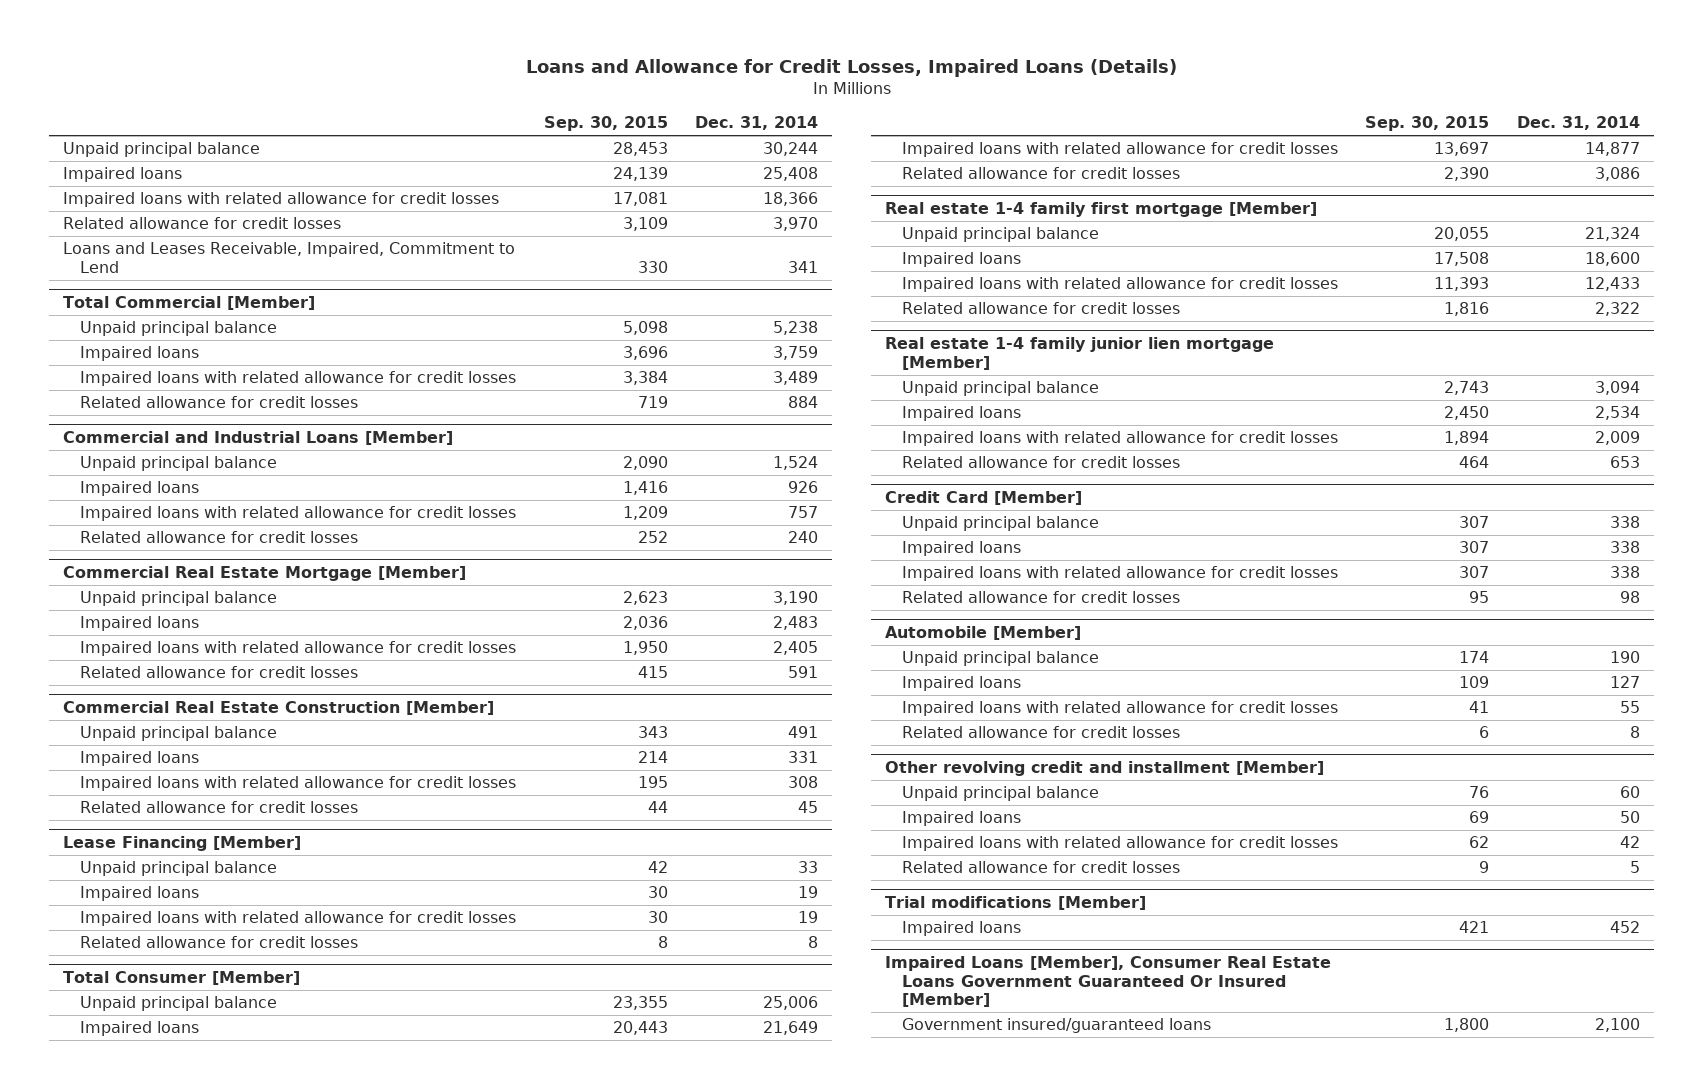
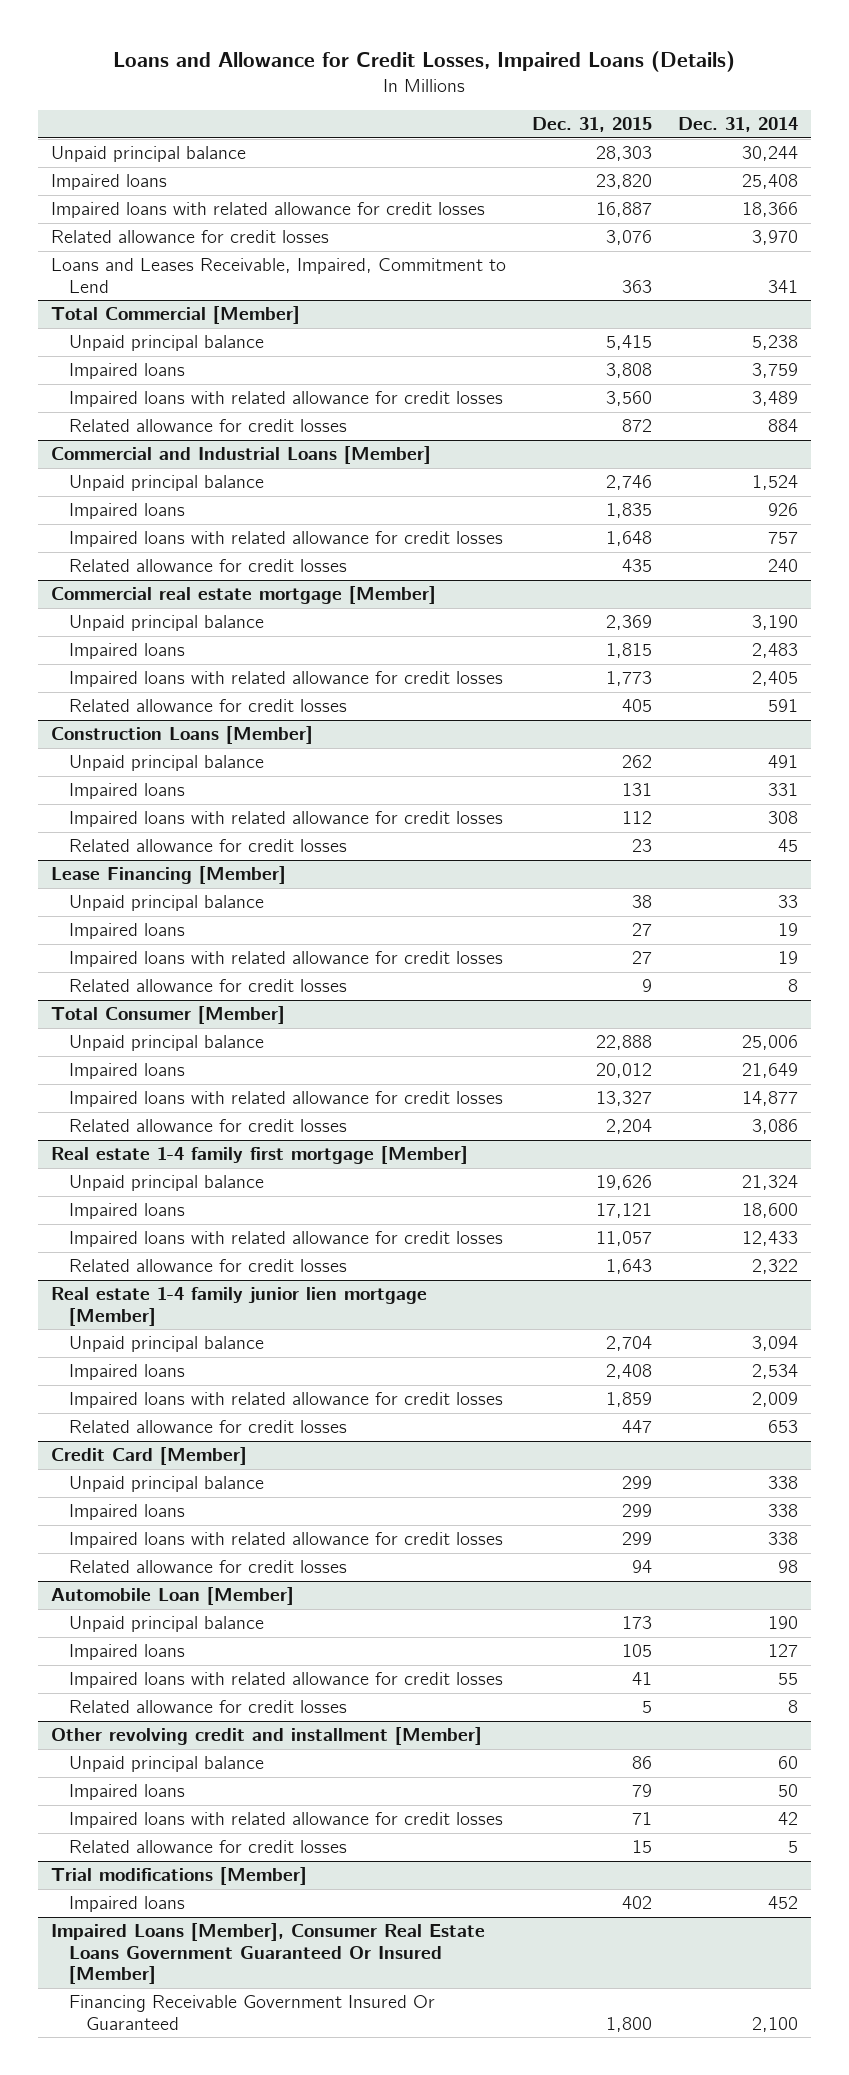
- | Sep. 30, 2015 | Dec. 31, 2014
+ | Dec. 31, 2015 | Dec. 31, 2014
- Commercial Real Estate Mortgage [Member]
+ Commercial real estate mortgage [Member]
- Commercial Real Estate Construction [Member]
+ Construction Loans [Member]
- Automobile [Member]
+ Automobile Loan [Member]
@ Impaired Loans [Member], Consumer Real Estate Loans Government Guaranteed Or Insured [Member]
- Government insured/guaranteed loans | 1,800 | 2,100
+ Financing Receivable Government Insured Or Guaranteed | 1,800 | 2,100

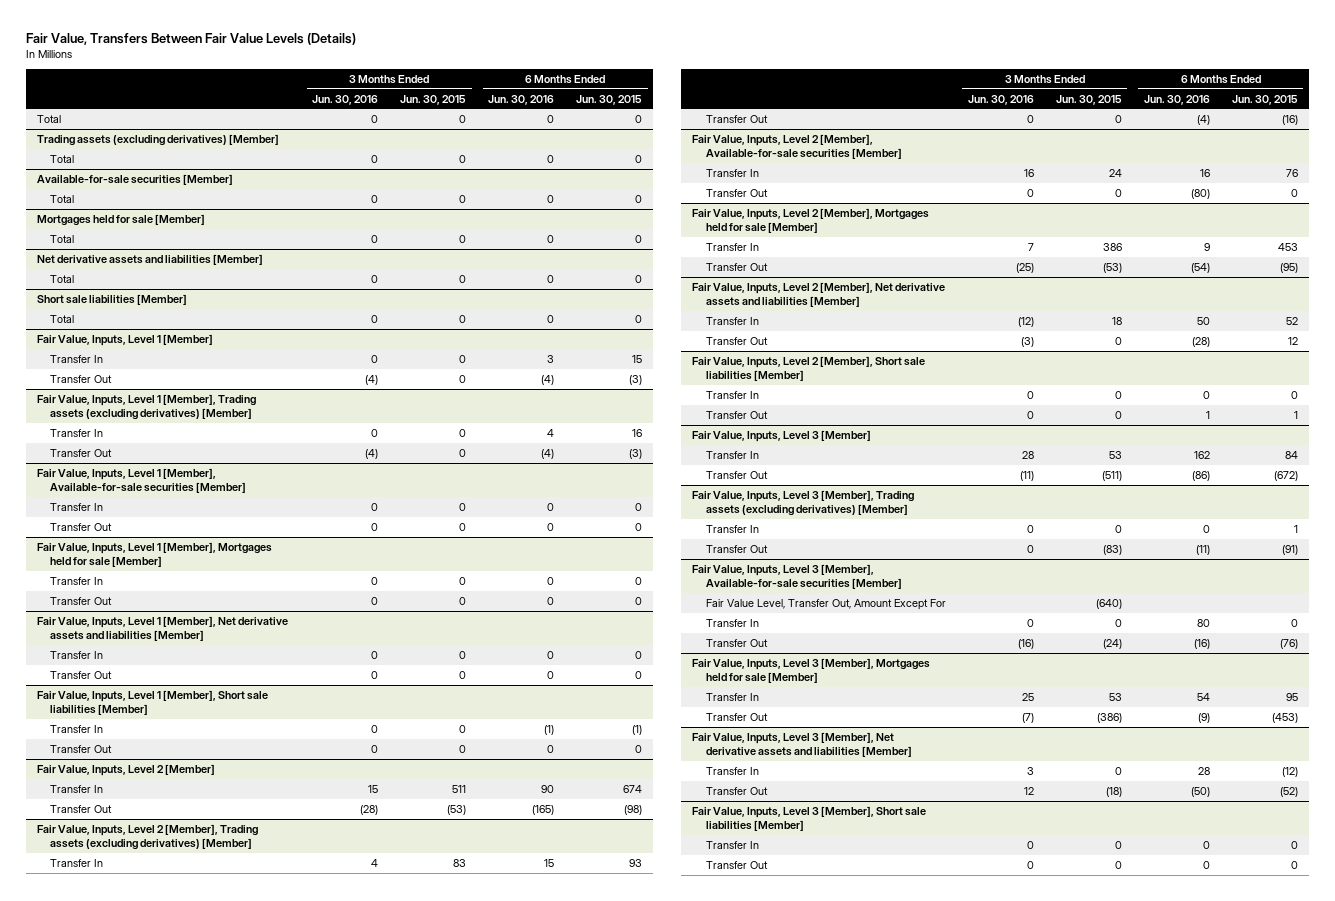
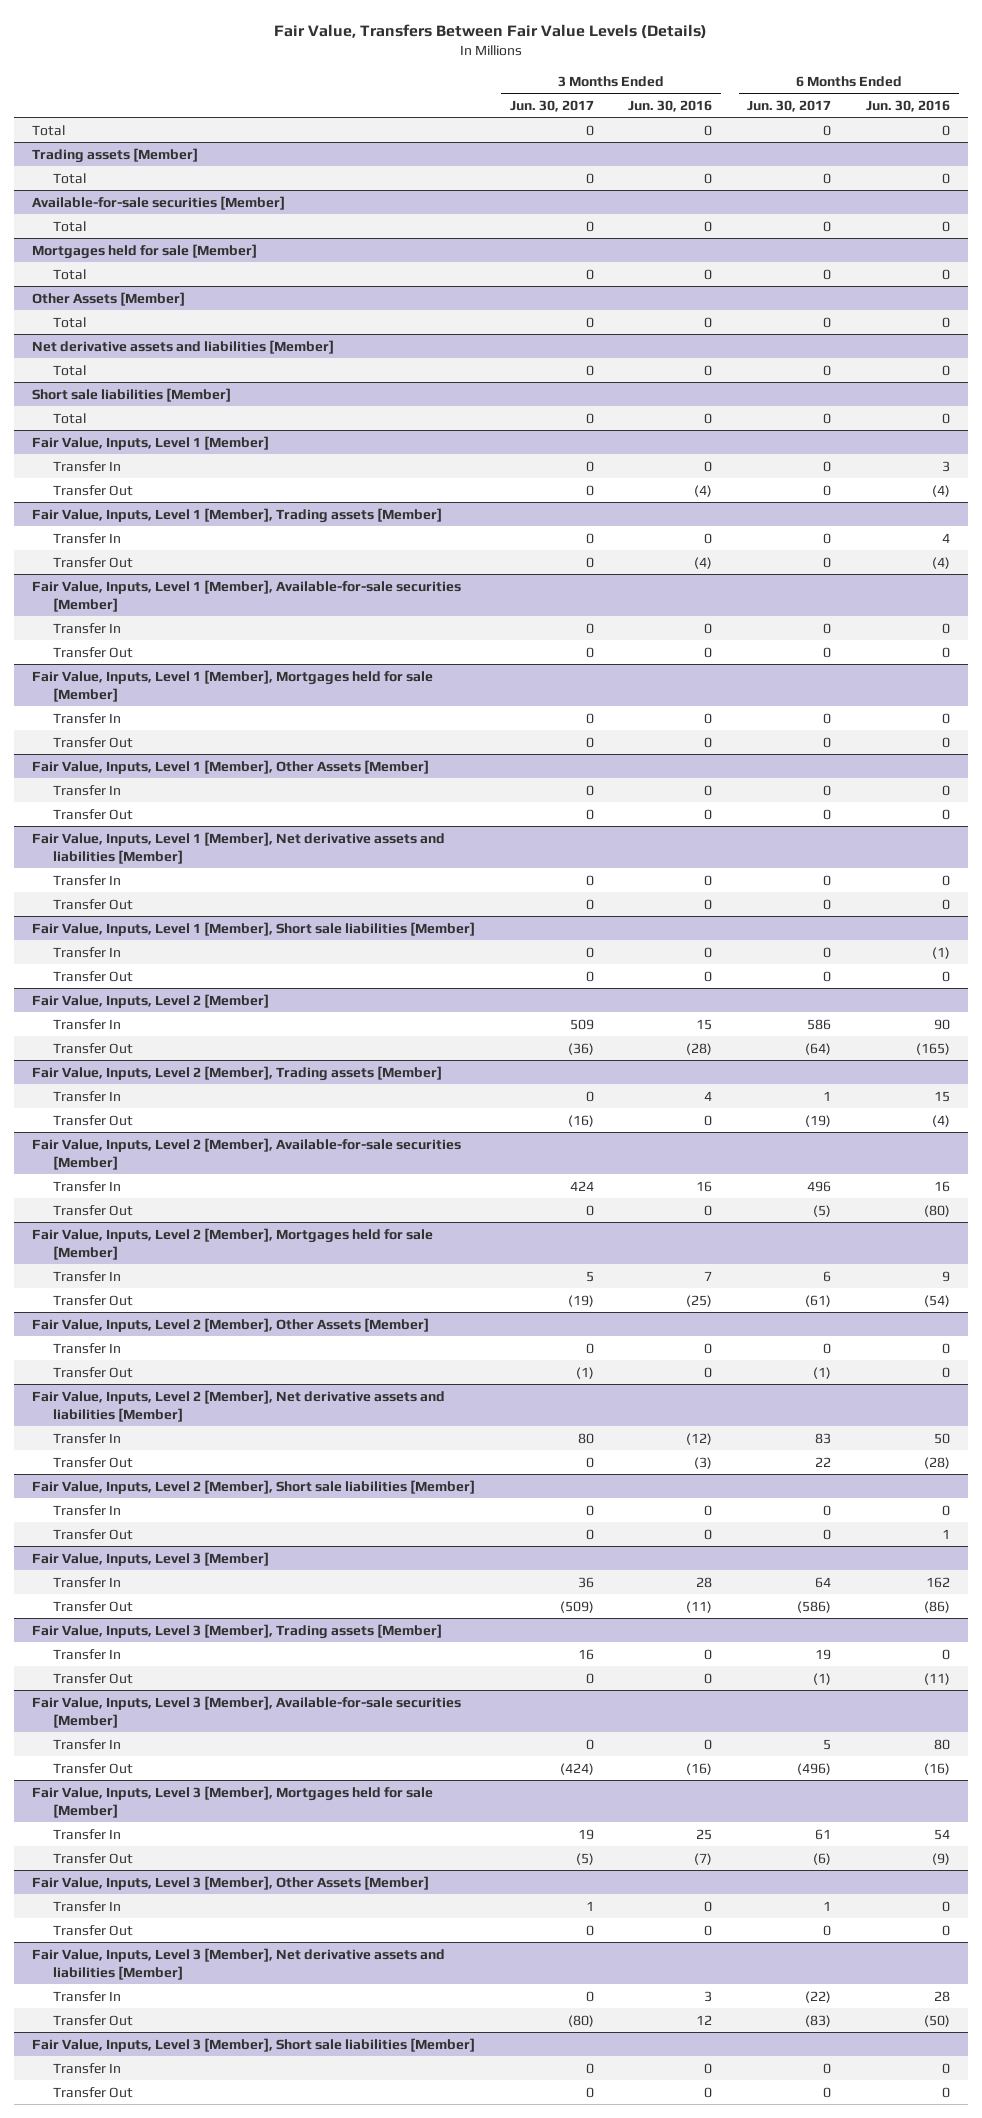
- | 3 Months Ended Jun. 30, 2016 | 3 Months Ended Jun. 30, 2015 | 6 Months Ended Jun. 30, 2016 | 6 Months Ended Jun. 30, 2015
+ | 3 Months Ended Jun. 30, 2017 | 3 Months Ended Jun. 30, 2016 | 6 Months Ended Jun. 30, 2017 | 6 Months Ended Jun. 30, 2016
- Trading assets (excluding derivatives) [Member]
+ Trading assets [Member]
+ Other Assets [Member]
+ Total | 0 | 0 | 0 | 0
- Fair Value, Inputs, Level 1 [Member], Trading assets (excluding derivatives) [Member]
+ Fair Value, Inputs, Level 1 [Member], Trading assets [Member]
+ Fair Value, Inputs, Level 1 [Member], Other Assets [Member]
+ Transfer In | 0 | 0 | 0 | 0
+ Transfer Out | 0 | 0 | 0 | 0
- Fair Value, Inputs, Level 2 [Member], Trading assets (excluding derivatives) [Member]
+ Fair Value, Inputs, Level 2 [Member], Trading assets [Member]
+ Fair Value, Inputs, Level 2 [Member], Other Assets [Member]
+ Transfer In | 0 | 0 | 0 | 0
+ Transfer Out | (1) | 0 | (1) | 0
- Fair Value, Inputs, Level 3 [Member], Trading assets (excluding derivatives) [Member]
+ Fair Value, Inputs, Level 3 [Member], Trading assets [Member]
@ Fair Value, Inputs, Level 3 [Member], Available-for-sale securities [Member]
- Fair Value Level, Transfer Out, Amount Except For | | (640) | |
+ Fair Value, Inputs, Level 3 [Member], Other Assets [Member]
+ Transfer In | 1 | 0 | 1 | 0
+ Transfer Out | 0 | 0 | 0 | 0

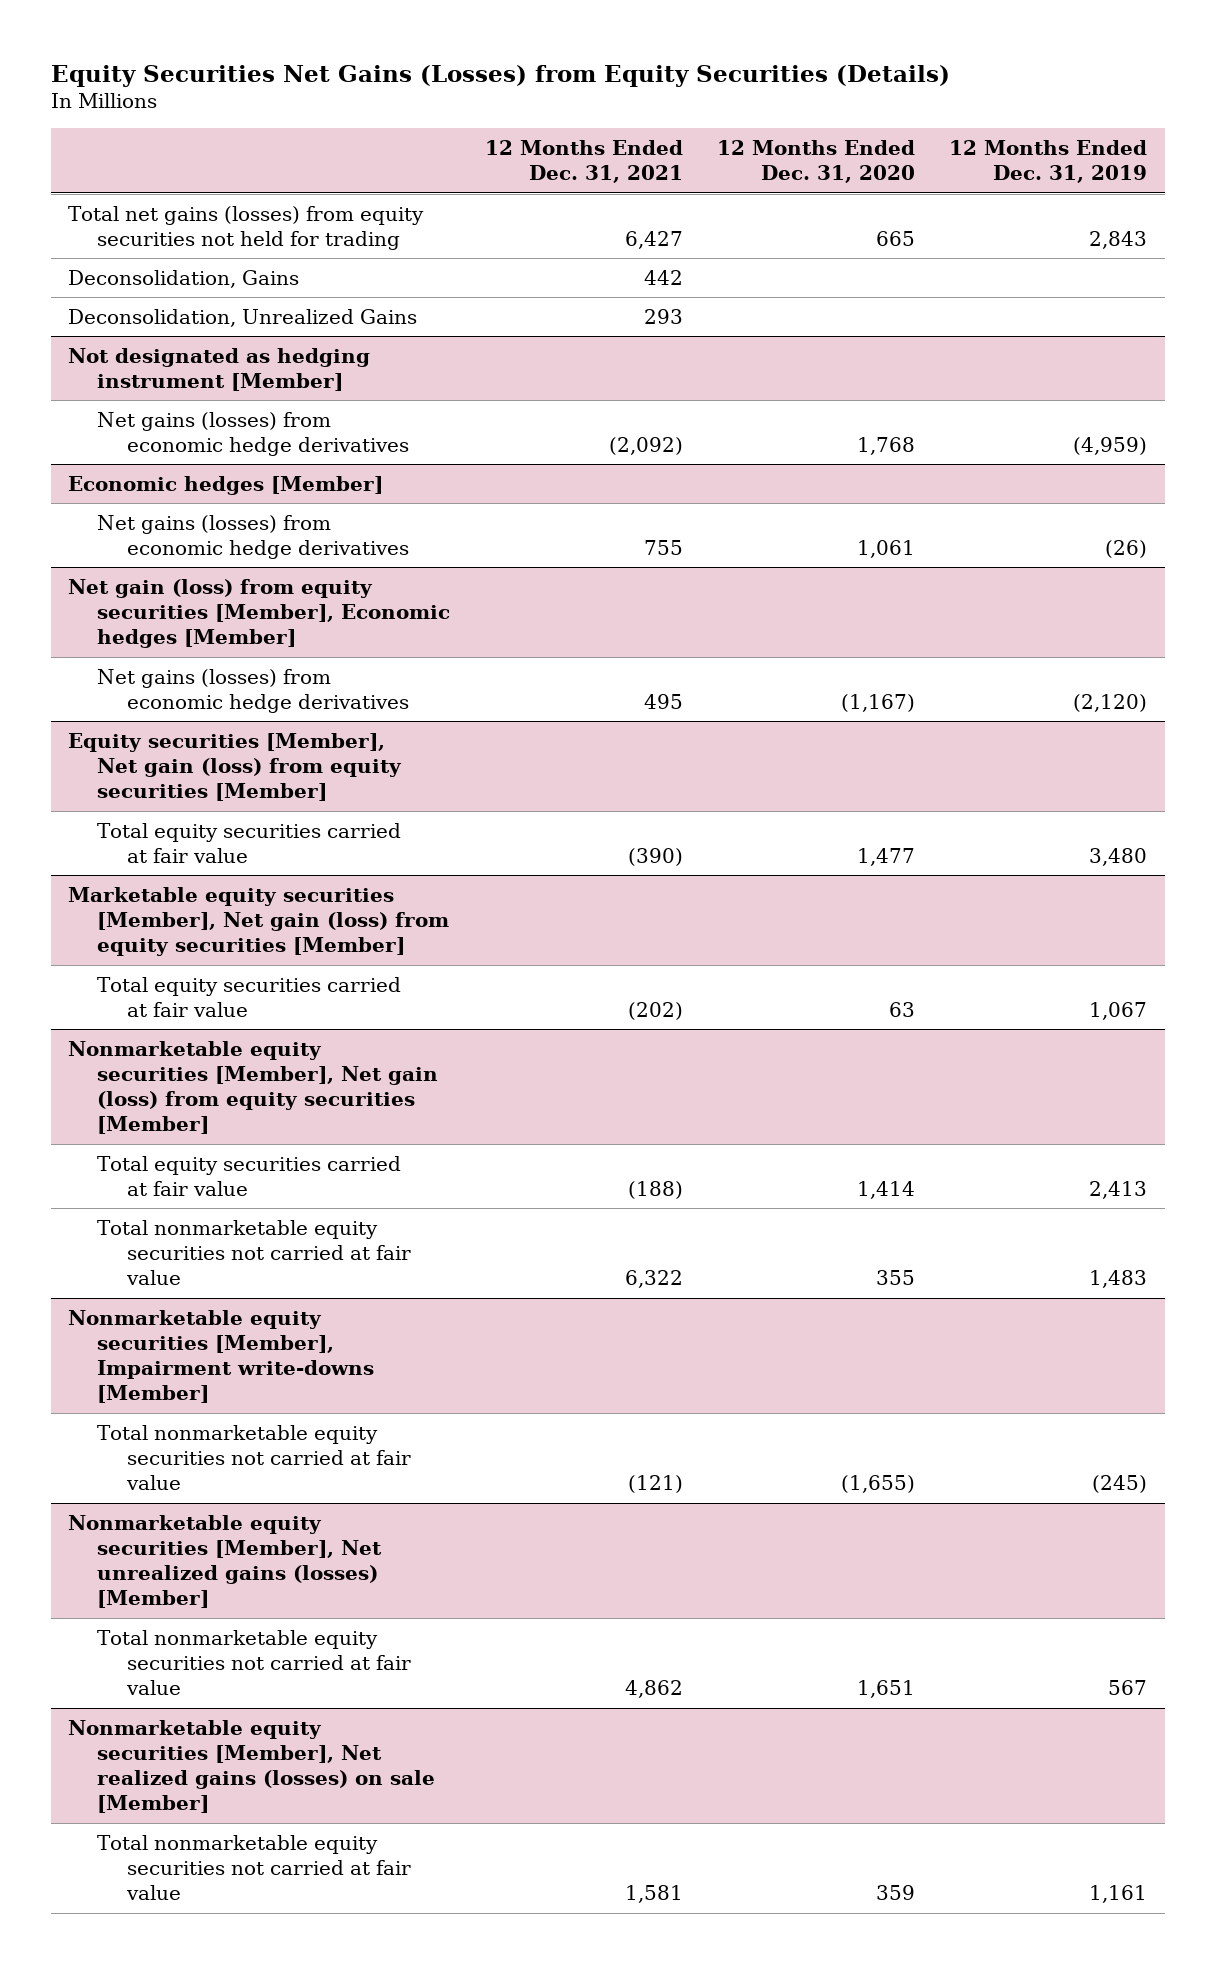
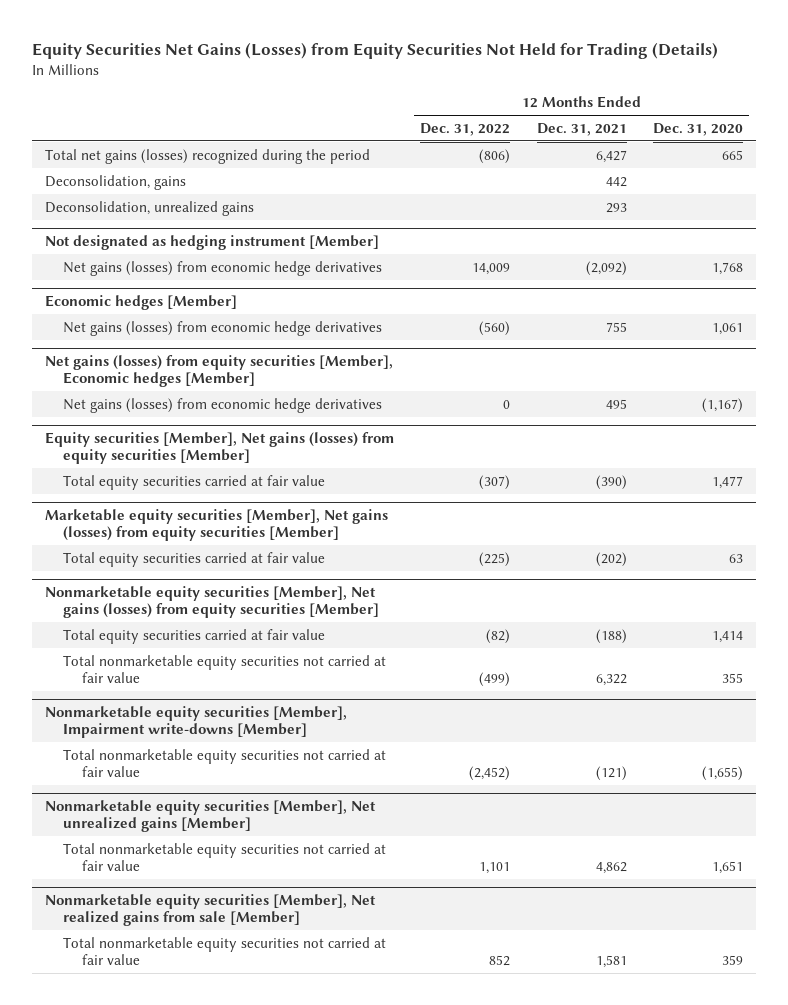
- Equity Securities Net Gains (Losses) from Equity Securities (Details)
+ Equity Securities Net Gains (Losses) from Equity Securities Not Held for Trading (Details)
- | 12 Months Ended Dec. 31, 2021 | 12 Months Ended Dec. 31, 2020 | 12 Months Ended Dec. 31, 2019
+ | 12 Months Ended Dec. 31, 2022 | 12 Months Ended Dec. 31, 2021 | 12 Months Ended Dec. 31, 2020
- Total net gains (losses) from equity securities not held for trading | 6,427 | 665 | 2,843
- Deconsolidation, Gains | 442 | |
- Deconsolidation, Unrealized Gains | 293 | |
+ Total net gains (losses) recognized during the period | (806) | 6,427 | 665
+ Deconsolidation, gains | | 442 |
+ Deconsolidation, unrealized gains | | 293 |
- Net gain (loss) from equity securities [Member], Economic hedges [Member]
+ Net gains (losses) from equity securities [Member], Economic hedges [Member]
- Equity securities [Member], Net gain (loss) from equity securities [Member]
+ Equity securities [Member], Net gains (losses) from equity securities [Member]
- Marketable equity securities [Member], Net gain (loss) from equity securities [Member]
+ Marketable equity securities [Member], Net gains (losses) from equity securities [Member]
- Nonmarketable equity securities [Member], Net gain (loss) from equity securities [Member]
+ Nonmarketable equity securities [Member], Net gains (losses) from equity securities [Member]
- Nonmarketable equity securities [Member], Net unrealized gains (losses) [Member]
+ Nonmarketable equity securities [Member], Net unrealized gains [Member]
- Nonmarketable equity securities [Member], Net realized gains (losses) on sale [Member]
+ Nonmarketable equity securities [Member], Net realized gains from sale [Member]

